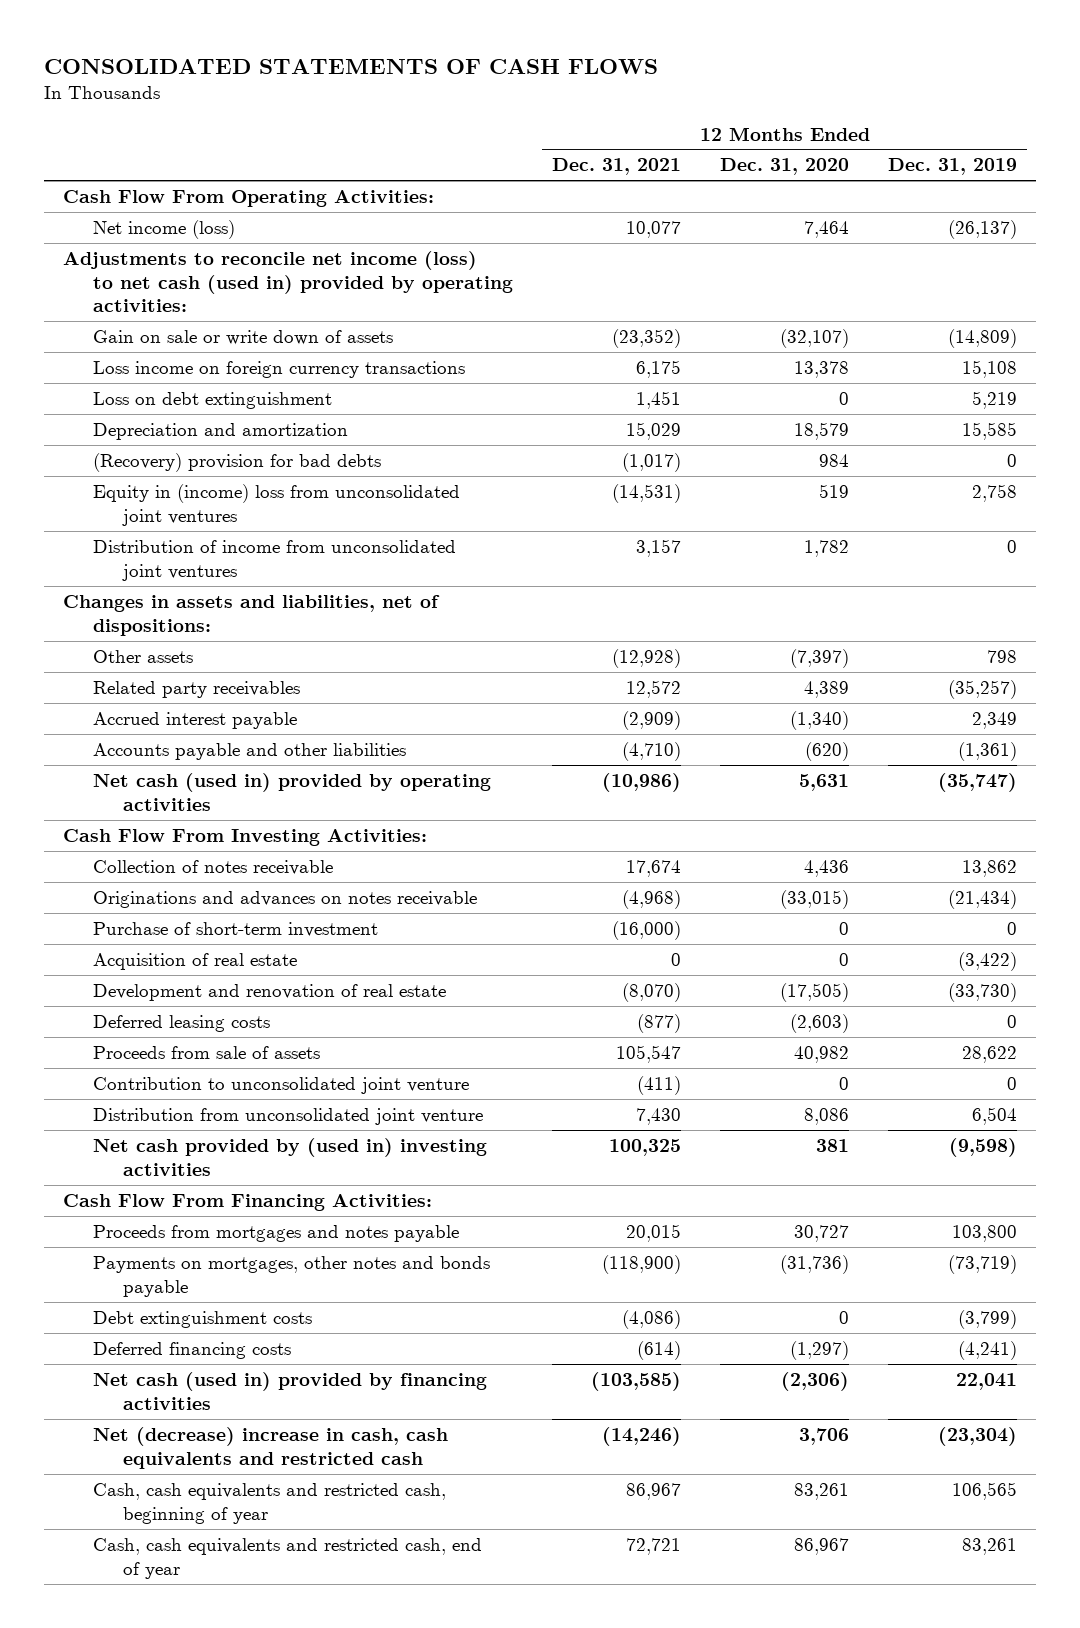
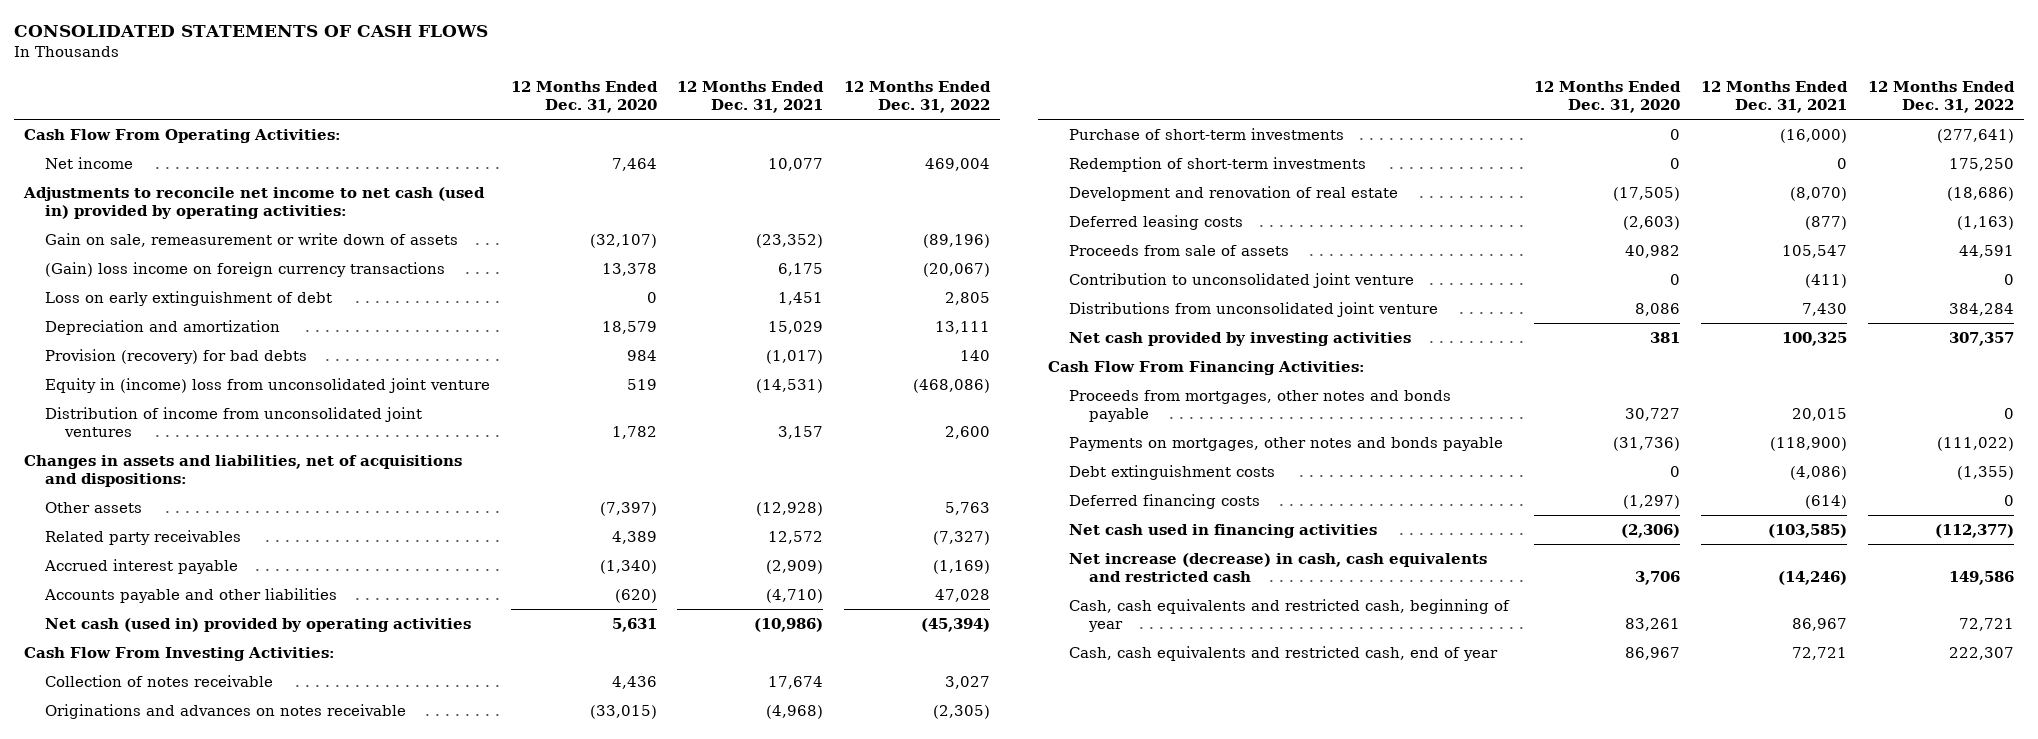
- | 12 Months Ended Dec. 31, 2021 | 12 Months Ended Dec. 31, 2020 | 12 Months Ended Dec. 31, 2019
+ | 12 Months Ended Dec. 31, 2020 | 12 Months Ended Dec. 31, 2021 | 12 Months Ended Dec. 31, 2022
- Net income (loss) | 10,077 | 7,464 | (26,137)
- Adjustments to reconcile net income (loss) to net cash (used in) provided by operating activities:
- Gain on sale or write down of assets | (23,352) | (32,107) | (14,809)
- Loss income on foreign currency transactions | 6,175 | 13,378 | 15,108
- Loss on debt extinguishment | 1,451 | 0 | 5,219
+ Net income | 7,464 | 10,077 | 469,004
+ Adjustments to reconcile net income to net cash (used in) provided by operating activities:
+ Gain on sale, remeasurement or write down of assets | (32,107) | (23,352) | (89,196)
+ (Gain) loss income on foreign currency transactions | 13,378 | 6,175 | (20,067)
+ Loss on early extinguishment of debt | 0 | 1,451 | 2,805
- (Recovery) provision for bad debts | (1,017) | 984 | 0
- Equity in (income) loss from unconsolidated joint ventures | (14,531) | 519 | 2,758
+ Provision (recovery) for bad debts | 984 | (1,017) | 140
+ Equity in (income) loss from unconsolidated joint venture | 519 | (14,531) | (468,086)
- Changes in assets and liabilities, net of dispositions:
+ Changes in assets and liabilities, net of acquisitions and dispositions:
- Purchase of short-term investment | (16,000) | 0 | 0
- Acquisition of real estate | 0 | 0 | (3,422)
+ Purchase of short-term investments | 0 | (16,000) | (277,641)
+ Redemption of short-term investments | 0 | 0 | 175,250
- Distribution from unconsolidated joint venture | 7,430 | 8,086 | 6,504
- Net cash provided by (used in) investing activities | 100,325 | 381 | (9,598)
+ Distributions from unconsolidated joint venture | 8,086 | 7,430 | 384,284
+ Net cash provided by investing activities | 381 | 100,325 | 307,357
- Proceeds from mortgages and notes payable | 20,015 | 30,727 | 103,800
+ Proceeds from mortgages, other notes and bonds payable | 30,727 | 20,015 | 0
- Net cash (used in) provided by financing activities | (103,585) | (2,306) | 22,041
- Net (decrease) increase in cash, cash equivalents and restricted cash | (14,246) | 3,706 | (23,304)
+ Net cash used in financing activities | (2,306) | (103,585) | (112,377)
+ Net increase (decrease) in cash, cash equivalents and restricted cash | 3,706 | (14,246) | 149,586

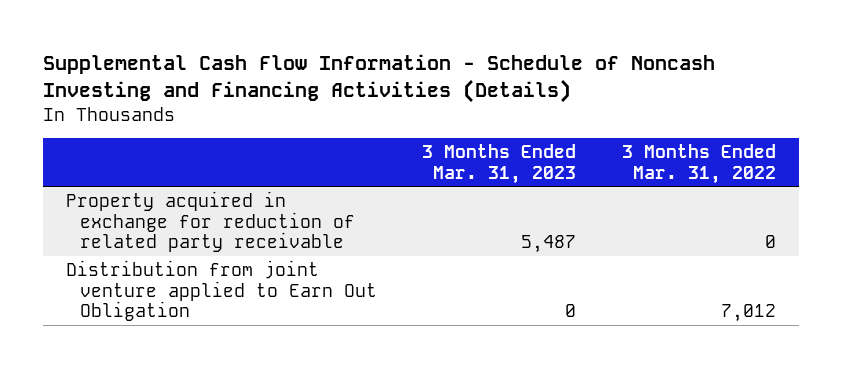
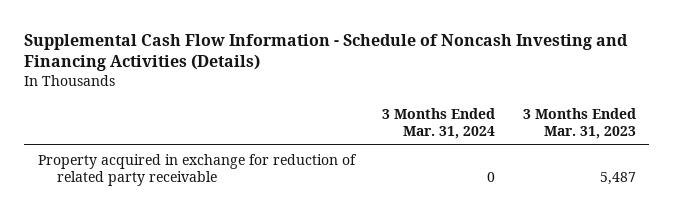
- | 3 Months Ended Mar. 31, 2023 | 3 Months Ended Mar. 31, 2022
+ | 3 Months Ended Mar. 31, 2024 | 3 Months Ended Mar. 31, 2023
- Distribution from joint venture applied to Earn Out Obligation | 0 | 7,012

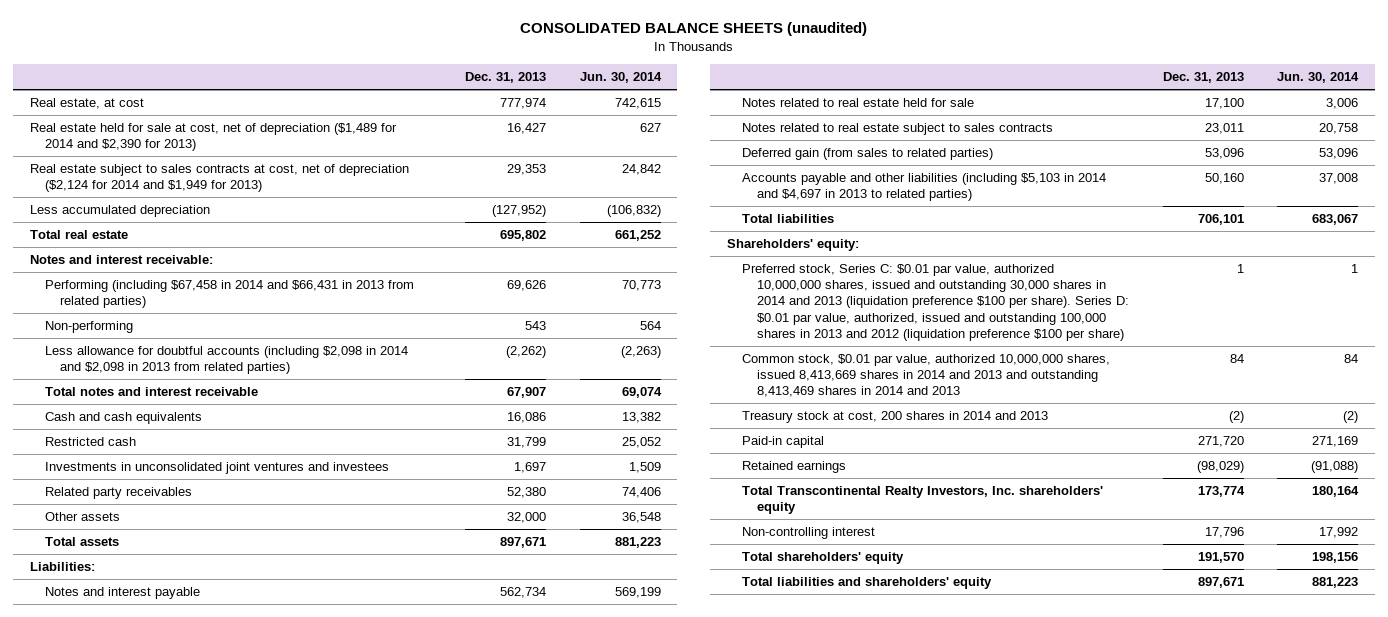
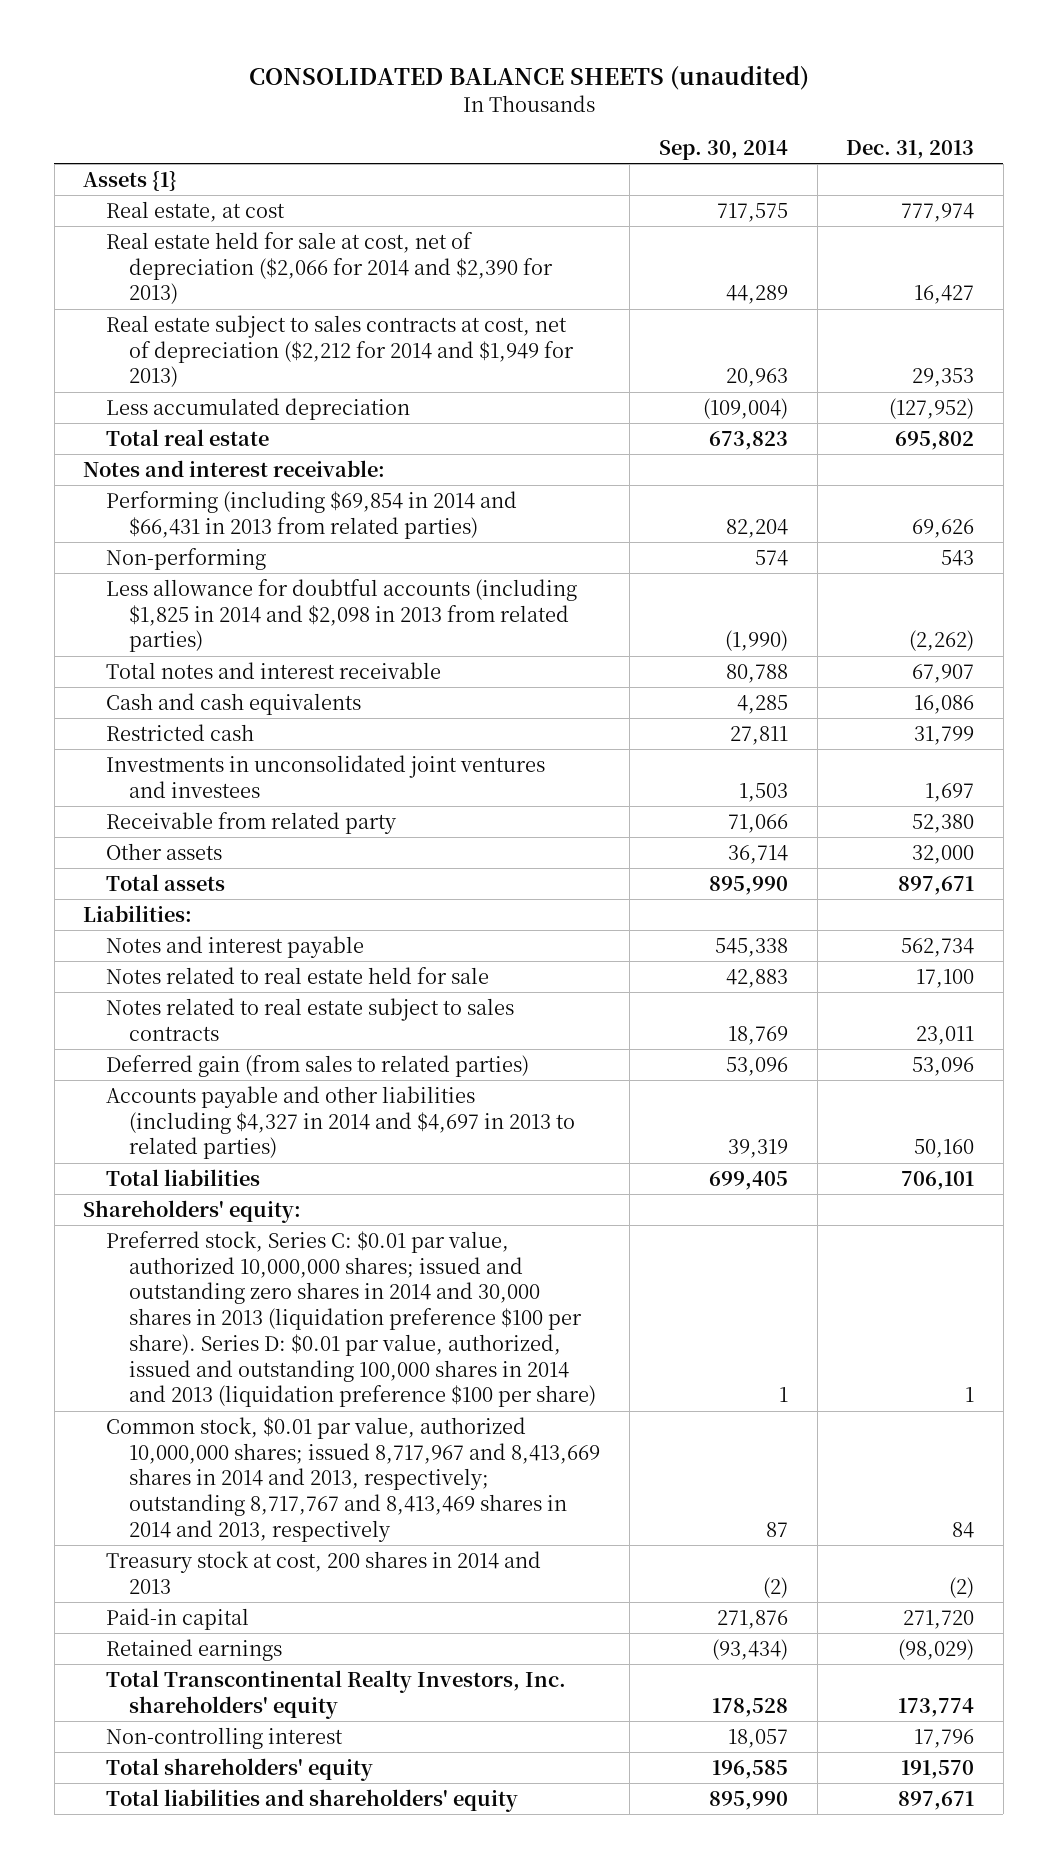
- | Dec. 31, 2013 | Jun. 30, 2014
+ | Sep. 30, 2014 | Dec. 31, 2013
+ Assets {1}
- Real estate held for sale at cost, net of depreciation ($1,489 for 2014 and $2,390 for 2013) | 16,427 | 627
- Real estate subject to sales contracts at cost, net of depreciation ($2,124 for 2014 and $1,949 for 2013) | 29,353 | 24,842
+ Real estate held for sale at cost, net of depreciation ($2,066 for 2014 and $2,390 for 2013) | 44,289 | 16,427
+ Real estate subject to sales contracts at cost, net of depreciation ($2,212 for 2014 and $1,949 for 2013) | 20,963 | 29,353
- Performing (including $67,458 in 2014 and $66,431 in 2013 from related parties) | 69,626 | 70,773
+ Performing (including $69,854 in 2014 and $66,431 in 2013 from related parties) | 82,204 | 69,626
- Less allowance for doubtful accounts (including $2,098 in 2014 and $2,098 in 2013 from related parties) | (2,262) | (2,263)
+ Less allowance for doubtful accounts (including $1,825 in 2014 and $2,098 in 2013 from related parties) | (1,990) | (2,262)
- Related party receivables | 52,380 | 74,406
+ Receivable from related party | 71,066 | 52,380
- Accounts payable and other liabilities (including $5,103 in 2014 and $4,697 in 2013 to related parties) | 50,160 | 37,008
+ Accounts payable and other liabilities (including $4,327 in 2014 and $4,697 in 2013 to related parties) | 39,319 | 50,160
- Preferred stock, Series C: $0.01 par value, authorized 10,000,000 shares, issued and outstanding 30,000 shares in 2014 and 2013 (liquidation preference $100 per share). Series D: $0.01 par value, authorized, issued and outstanding 100,000 shares in 2013 and 2012 (liquidation preference $100 per share) | 1 | 1
- Common stock, $0.01 par value, authorized 10,000,000 shares, issued 8,413,669 shares in 2014 and 2013 and outstanding 8,413,469 shares in 2014 and 2013 | 84 | 84
+ Preferred stock, Series C: $0.01 par value, authorized 10,000,000 shares; issued and outstanding zero shares in 2014 and 30,000 shares in 2013 (liquidation preference $100 per share). Series D: $0.01 par value, authorized, issued and outstanding 100,000 shares in 2014 and 2013 (liquidation preference $100 per share) | 1 | 1
+ Common stock, $0.01 par value, authorized 10,000,000 shares; issued 8,717,967 and 8,413,669 shares in 2014 and 2013, respectively; outstanding 8,717,767 and 8,413,469 shares in 2014 and 2013, respectively | 87 | 84

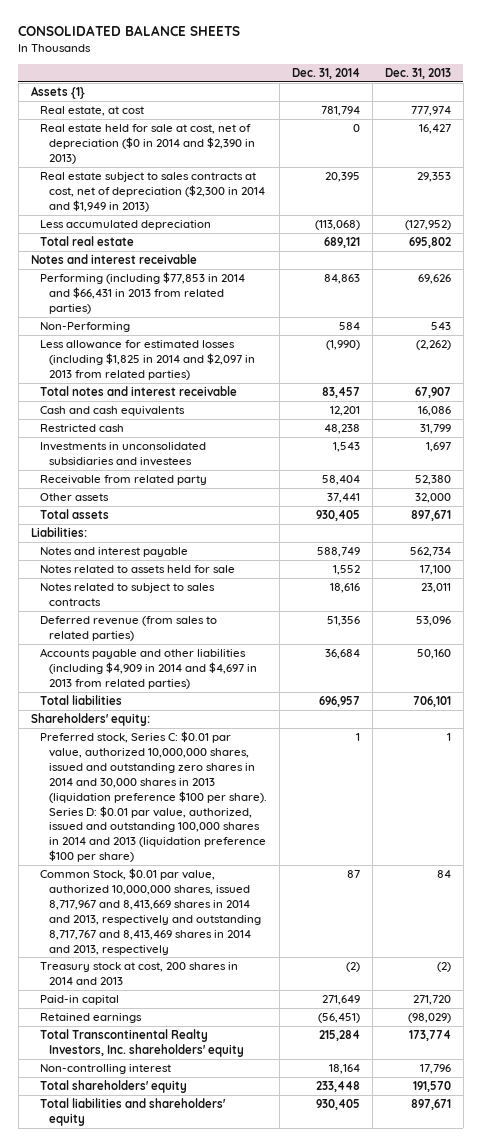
- CONSOLIDATED BALANCE SHEETS (unaudited)
+ CONSOLIDATED BALANCE SHEETS
- | Sep. 30, 2014 | Dec. 31, 2013
+ | Dec. 31, 2014 | Dec. 31, 2013
- Real estate held for sale at cost, net of depreciation ($2,066 for 2014 and $2,390 for 2013) | 44,289 | 16,427
- Real estate subject to sales contracts at cost, net of depreciation ($2,212 for 2014 and $1,949 for 2013) | 20,963 | 29,353
+ Real estate held for sale at cost, net of depreciation ($0 in 2014 and $2,390 in 2013) | 0 | 16,427
+ Real estate subject to sales contracts at cost, net of depreciation ($2,300 in 2014 and $1,949 in 2013) | 20,395 | 29,353
- Notes and interest receivable:
- Performing (including $69,854 in 2014 and $66,431 in 2013 from related parties) | 82,204 | 69,626
- Non-performing | 574 | 543
- Less allowance for doubtful accounts (including $1,825 in 2014 and $2,098 in 2013 from related parties) | (1,990) | (2,262)
+ Notes and interest receivable
+ Performing (including $77,853 in 2014 and $66,431 in 2013 from related parties) | 84,863 | 69,626
+ Non-Performing | 584 | 543
+ Less allowance for estimated losses (including $1,825 in 2014 and $2,097 in 2013 from related parties) | (1,990) | (2,262)
- Investments in unconsolidated joint ventures and investees | 1,503 | 1,697
+ Investments in unconsolidated subsidiaries and investees | 1,543 | 1,697
- Notes related to real estate held for sale | 42,883 | 17,100
- Notes related to real estate subject to sales contracts | 18,769 | 23,011
- Deferred gain (from sales to related parties) | 53,096 | 53,096
- Accounts payable and other liabilities (including $4,327 in 2014 and $4,697 in 2013 to related parties) | 39,319 | 50,160
+ Notes related to assets held for sale | 1,552 | 17,100
+ Notes related to subject to sales contracts | 18,616 | 23,011
+ Deferred revenue (from sales to related parties) | 51,356 | 53,096
+ Accounts payable and other liabilities (including $4,909 in 2014 and $4,697 in 2013 from related parties) | 36,684 | 50,160
- Preferred stock, Series C: $0.01 par value, authorized 10,000,000 shares; issued and outstanding zero shares in 2014 and 30,000 shares in 2013 (liquidation preference $100 per share). Series D: $0.01 par value, authorized, issued and outstanding 100,000 shares in 2014 and 2013 (liquidation preference $100 per share) | 1 | 1
- Common stock, $0.01 par value, authorized 10,000,000 shares; issued 8,717,967 and 8,413,669 shares in 2014 and 2013, respectively; outstanding 8,717,767 and 8,413,469 shares in 2014 and 2013, respectively | 87 | 84
+ Preferred stock, Series C: $0.01 par value, authorized 10,000,000 shares, issued and outstanding zero shares in 2014 and 30,000 shares in 2013 (liquidation preference $100 per share). Series D: $0.01 par value, authorized, issued and outstanding 100,000 shares in 2014 and 2013 (liquidation preference $100 per share) | 1 | 1
+ Common Stock, $0.01 par value, authorized 10,000,000 shares, issued 8,717,967 and 8,413,669 shares in 2014 and 2013, respectively and outstanding 8,717,767 and 8,413,469 shares in 2014 and 2013, respectively | 87 | 84

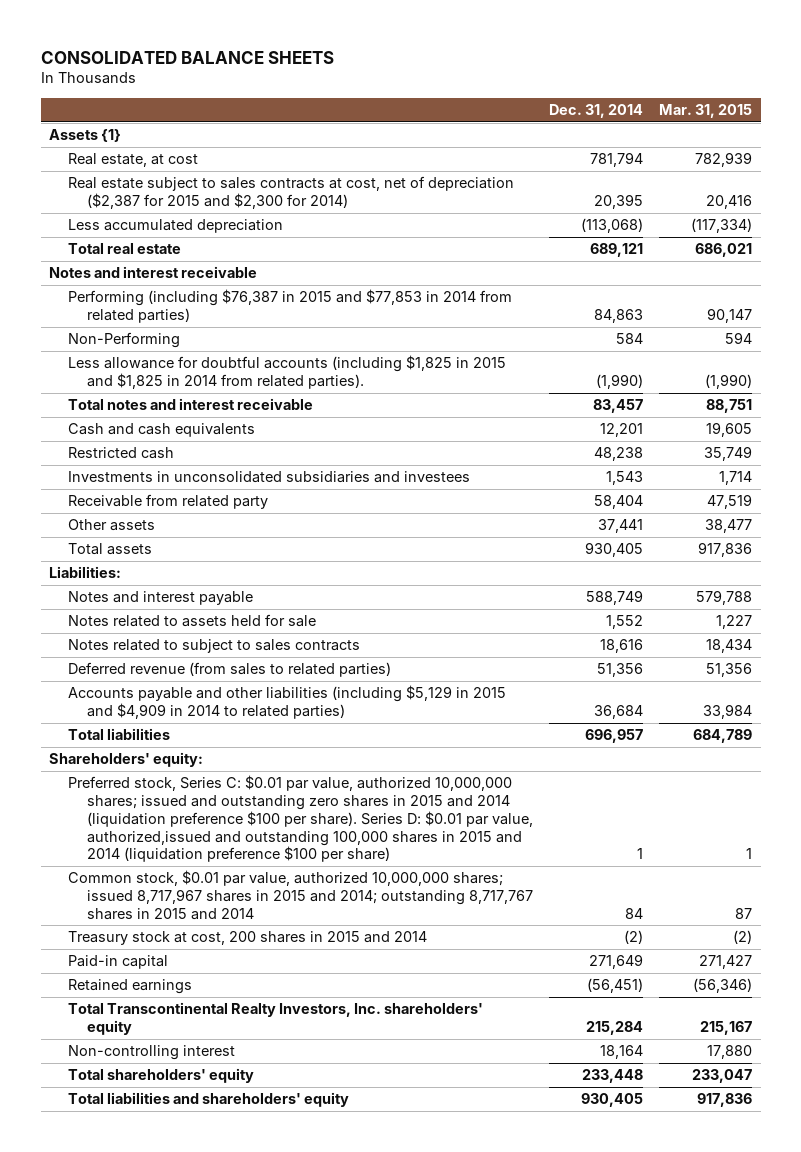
- | Dec. 31, 2014 | Dec. 31, 2013
+ | Dec. 31, 2014 | Mar. 31, 2015
- Real estate held for sale at cost, net of depreciation ($0 in 2014 and $2,390 in 2013) | 0 | 16,427
- Real estate subject to sales contracts at cost, net of depreciation ($2,300 in 2014 and $1,949 in 2013) | 20,395 | 29,353
+ Real estate subject to sales contracts at cost, net of depreciation ($2,387 for 2015 and $2,300 for 2014) | 20,395 | 20,416
- Performing (including $77,853 in 2014 and $66,431 in 2013 from related parties) | 84,863 | 69,626
+ Performing (including $76,387 in 2015 and $77,853 in 2014 from related parties) | 84,863 | 90,147
- Less allowance for estimated losses (including $1,825 in 2014 and $2,097 in 2013 from related parties) | (1,990) | (2,262)
+ Less allowance for doubtful accounts (including $1,825 in 2015 and $1,825 in 2014 from related parties). | (1,990) | (1,990)
- Accounts payable and other liabilities (including $4,909 in 2014 and $4,697 in 2013 from related parties) | 36,684 | 50,160
+ Accounts payable and other liabilities (including $5,129 in 2015 and $4,909 in 2014 to related parties) | 36,684 | 33,984
- Preferred stock, Series C: $0.01 par value, authorized 10,000,000 shares, issued and outstanding zero shares in 2014 and 30,000 shares in 2013 (liquidation preference $100 per share). Series D: $0.01 par value, authorized, issued and outstanding 100,000 shares in 2014 and 2013 (liquidation preference $100 per share) | 1 | 1
- Common Stock, $0.01 par value, authorized 10,000,000 shares, issued 8,717,967 and 8,413,669 shares in 2014 and 2013, respectively and outstanding 8,717,767 and 8,413,469 shares in 2014 and 2013, respectively | 87 | 84
- Treasury stock at cost, 200 shares in 2014 and 2013 | (2) | (2)
+ Preferred stock, Series C: $0.01 par value, authorized 10,000,000 shares; issued and outstanding zero shares in 2015 and 2014 (liquidation preference $100 per share). Series D: $0.01 par value, authorized,issued and outstanding 100,000 shares in 2015 and 2014 (liquidation preference $100 per share) | 1 | 1
+ Common stock, $0.01 par value, authorized 10,000,000 shares; issued 8,717,967 shares in 2015 and 2014; outstanding 8,717,767 shares in 2015 and 2014 | 84 | 87
+ Treasury stock at cost, 200 shares in 2015 and 2014 | (2) | (2)

